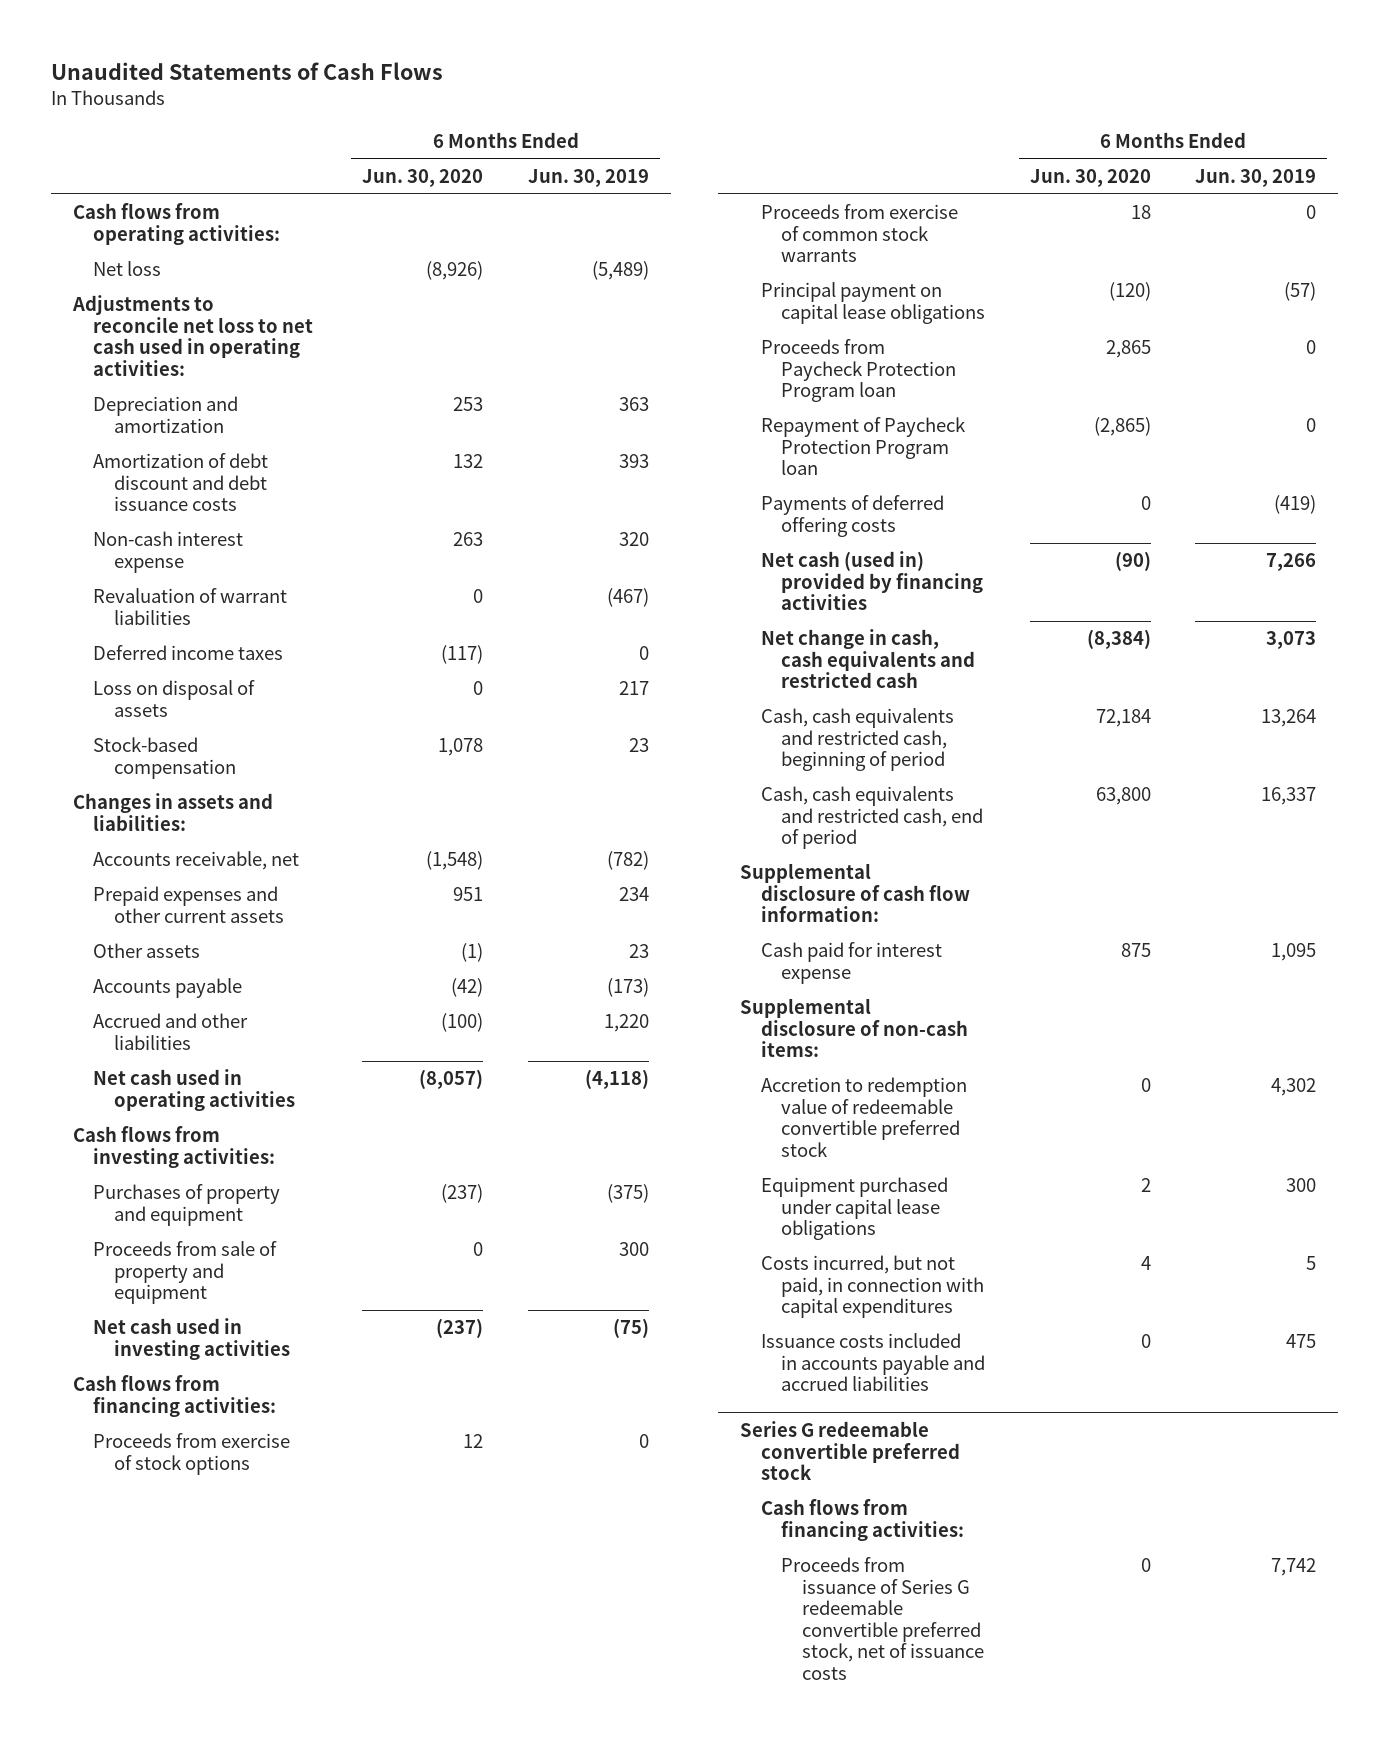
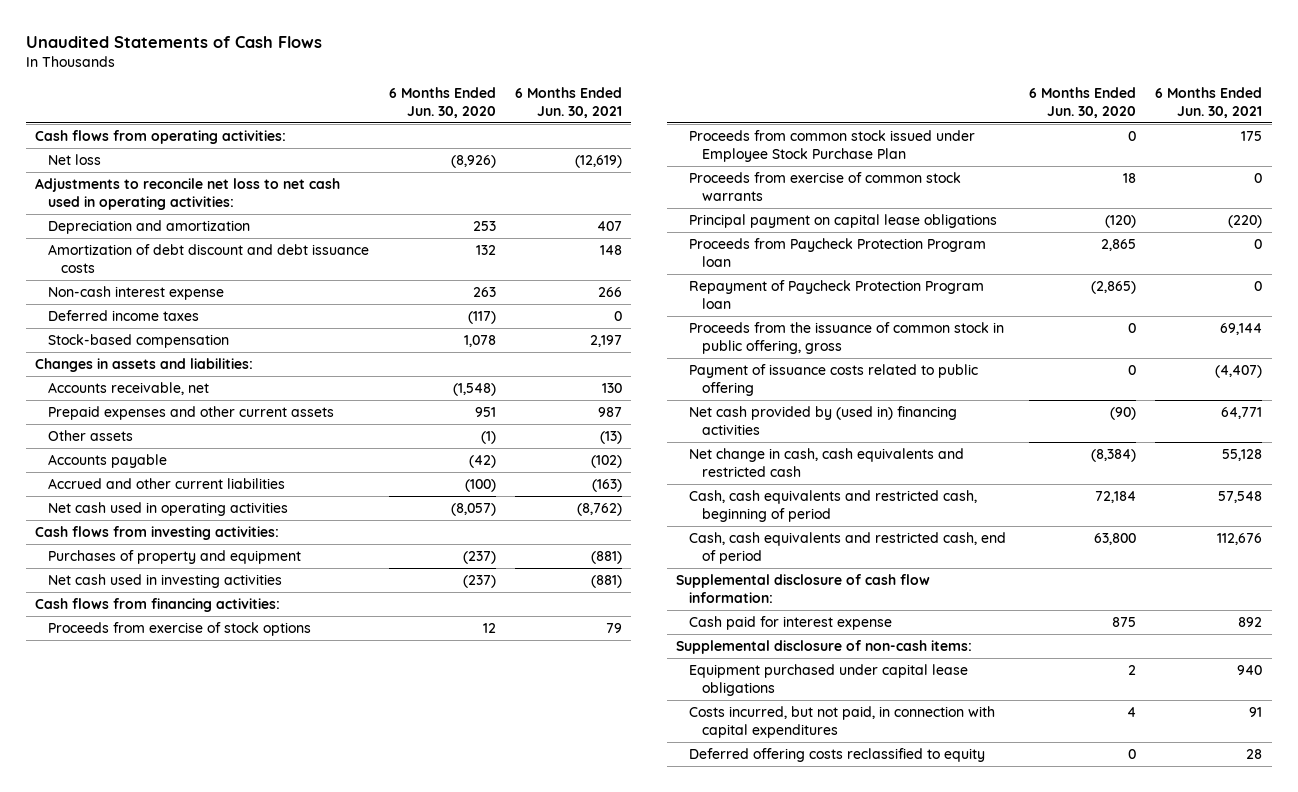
- | 6 Months Ended Jun. 30, 2020 | 6 Months Ended Jun. 30, 2019
+ | 6 Months Ended Jun. 30, 2020 | 6 Months Ended Jun. 30, 2021
- Revaluation of warrant liabilities | 0 | (467)
- Loss on disposal of assets | 0 | 217
- Accrued and other liabilities | (100) | 1,220
+ Accrued and other current liabilities | (100) | (163)
- Proceeds from sale of property and equipment | 0 | 300
+ Proceeds from common stock issued under Employee Stock Purchase Plan | 0 | 175
- Payments of deferred offering costs | 0 | (419)
- Net cash (used in) provided by financing activities | (90) | 7,266
+ Proceeds from the issuance of common stock in public offering, gross | 0 | 69,144
+ Payment of issuance costs related to public offering | 0 | (4,407)
+ Net cash provided by (used in) financing activities | (90) | 64,771
- Accretion to redemption value of redeemable convertible preferred stock | 0 | 4,302
- Issuance costs included in accounts payable and accrued liabilities | 0 | 475
- Series G redeemable convertible preferred stock
- Cash flows from financing activities:
- Proceeds from issuance of Series G redeemable convertible preferred stock, net of issuance costs | 0 | 7,742
+ Deferred offering costs reclassified to equity | 0 | 28

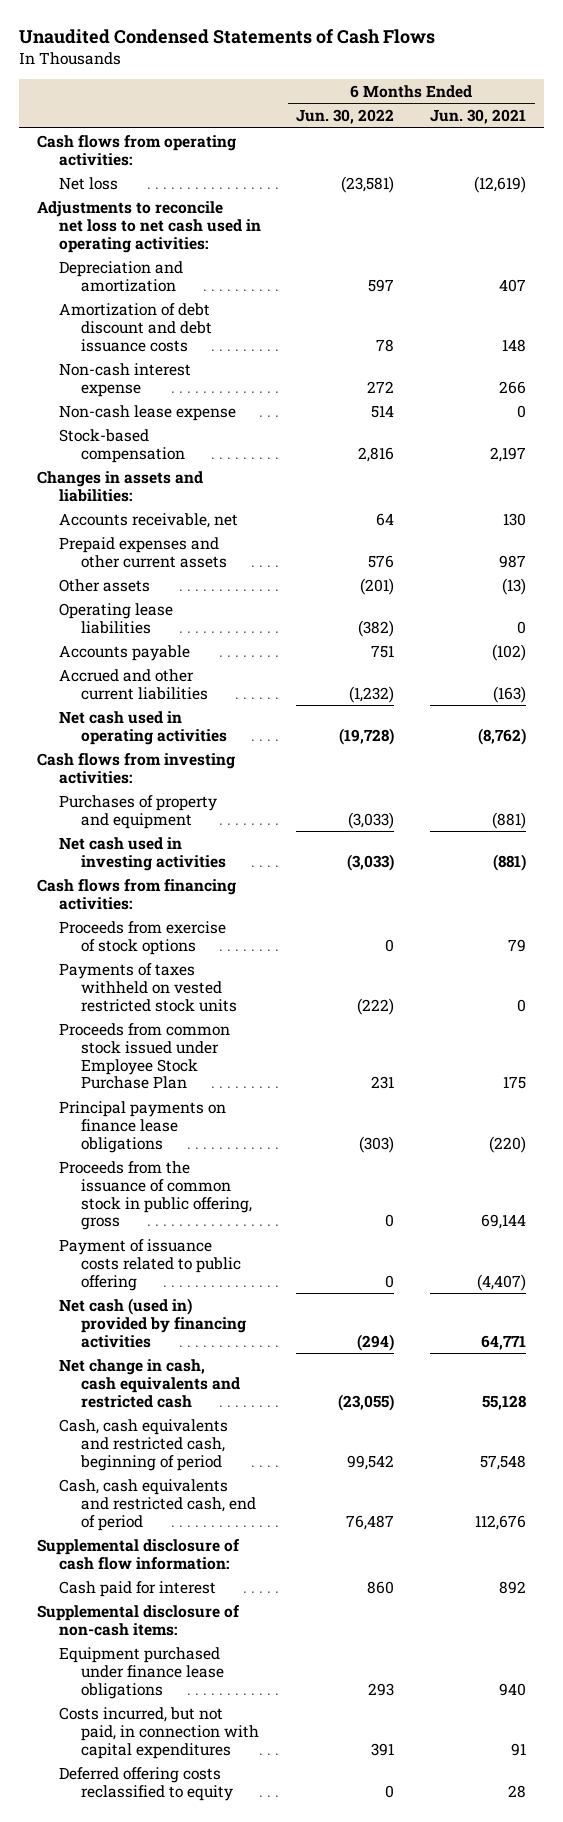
- Unaudited Statements of Cash Flows
+ Unaudited Condensed Statements of Cash Flows
- | 6 Months Ended Jun. 30, 2020 | 6 Months Ended Jun. 30, 2021
+ | 6 Months Ended Jun. 30, 2022 | 6 Months Ended Jun. 30, 2021
- Deferred income taxes | (117) | 0
+ Non-cash lease expense | 514 | 0
+ Operating lease liabilities | (382) | 0
+ Payments of taxes withheld on vested restricted stock units | (222) | 0
- Proceeds from exercise of common stock warrants | 18 | 0
- Principal payment on capital lease obligations | (120) | (220)
- Proceeds from Paycheck Protection Program loan | 2,865 | 0
- Repayment of Paycheck Protection Program loan | (2,865) | 0
+ Principal payments on finance lease obligations | (303) | (220)
- Net cash provided by (used in) financing activities | (90) | 64,771
+ Net cash (used in) provided by financing activities | (294) | 64,771
- Cash paid for interest expense | 875 | 892
+ Cash paid for interest | 860 | 892
- Equipment purchased under capital lease obligations | 2 | 940
+ Equipment purchased under finance lease obligations | 293 | 940

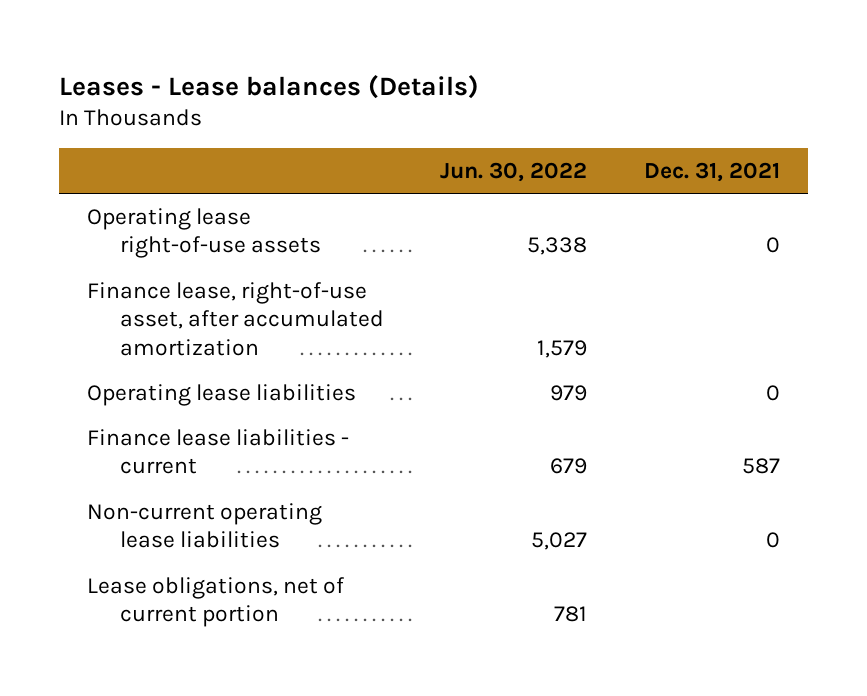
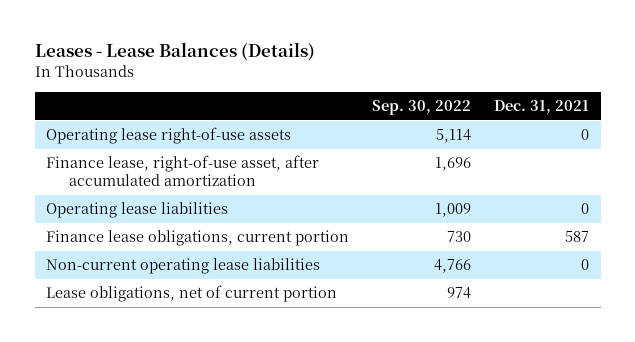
- Leases - Lease balances (Details)
+ Leases - Lease Balances (Details)
- | Jun. 30, 2022 | Dec. 31, 2021
+ | Sep. 30, 2022 | Dec. 31, 2021
- Finance lease liabilities - current | 679 | 587
+ Finance lease obligations, current portion | 730 | 587

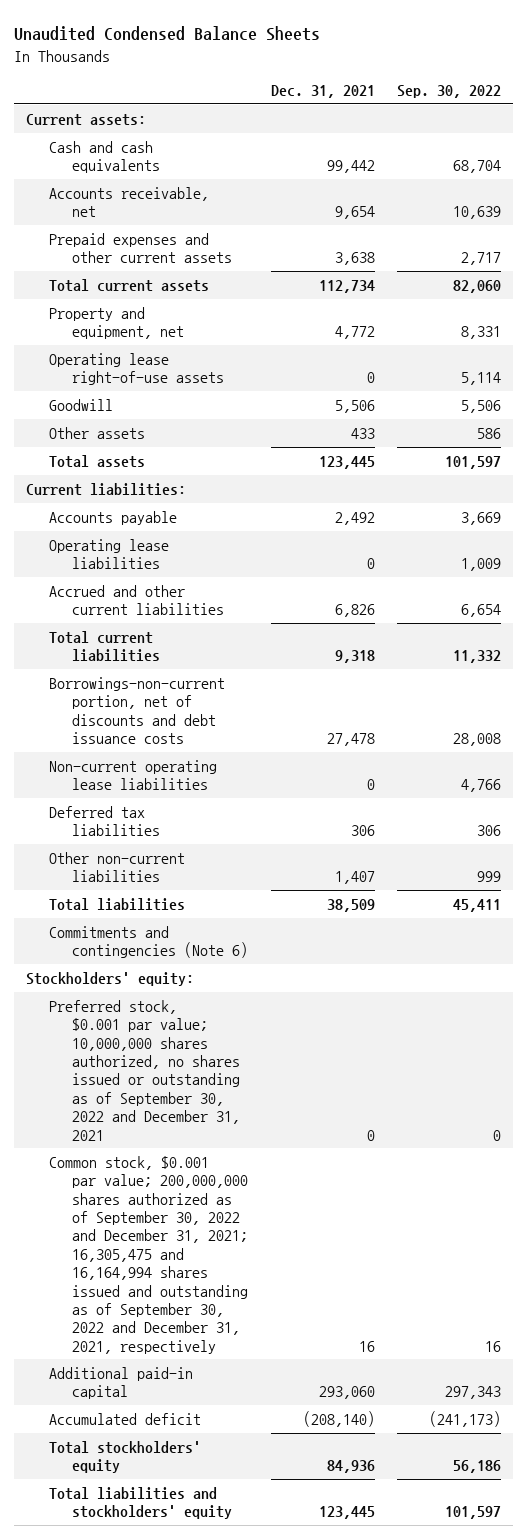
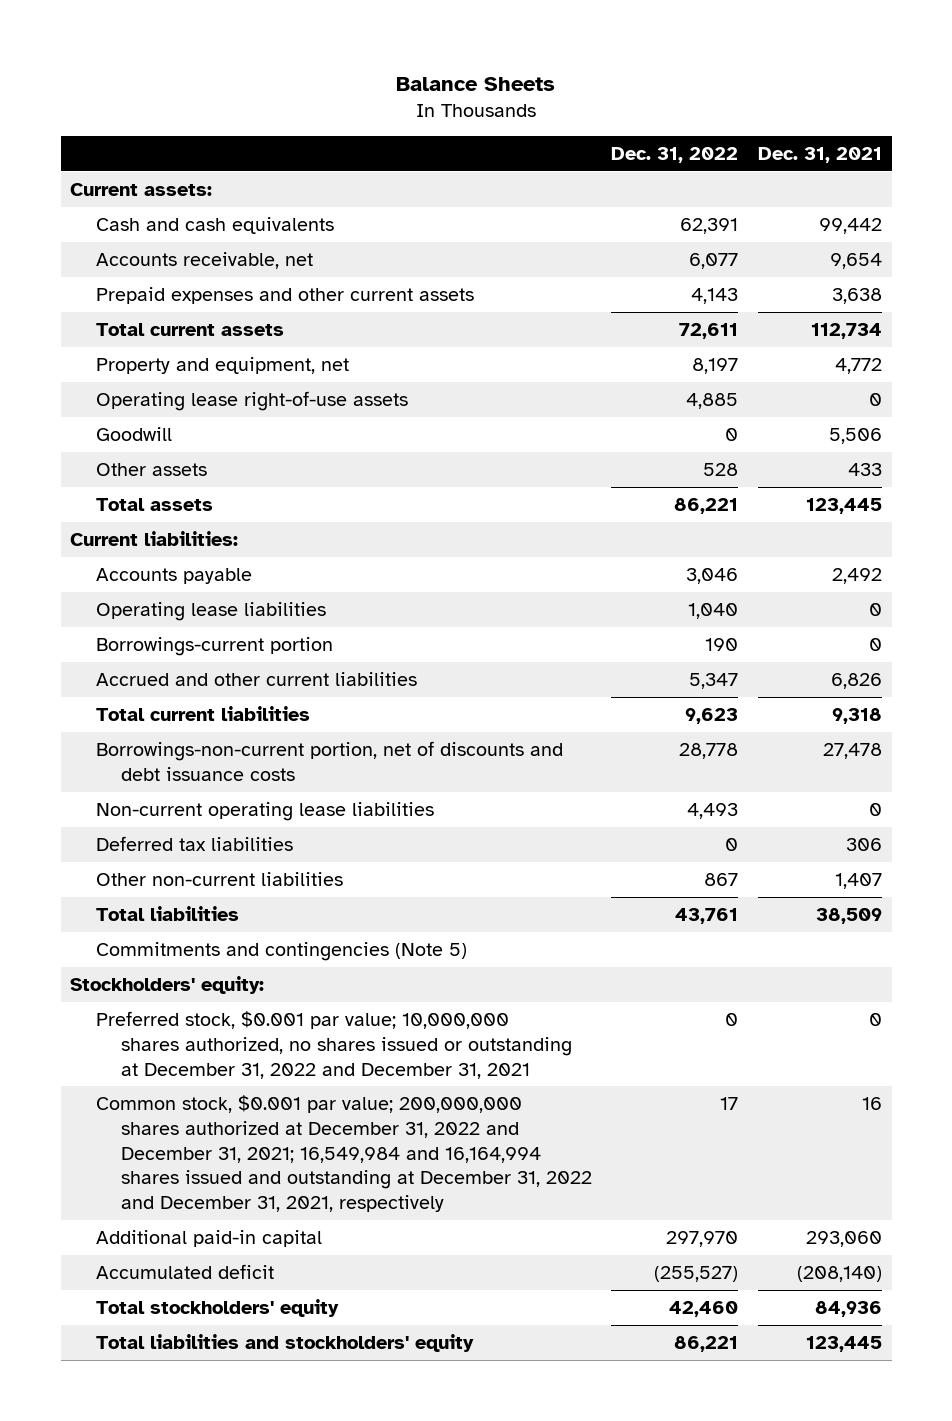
- Unaudited Condensed Balance Sheets
+ Balance Sheets
- | Dec. 31, 2021 | Sep. 30, 2022
+ | Dec. 31, 2022 | Dec. 31, 2021
+ Borrowings-current portion | 190 | 0
- Commitments and contingencies (Note 6)
+ Commitments and contingencies (Note 5)
- Preferred stock, $0.001 par value; 10,000,000 shares authorized, no shares issued or outstanding as of September 30, 2022 and December 31, 2021 | 0 | 0
- Common stock, $0.001 par value; 200,000,000 shares authorized as of September 30, 2022 and December 31, 2021; 16,305,475 and 16,164,994 shares issued and outstanding as of September 30, 2022 and December 31, 2021, respectively | 16 | 16
+ Preferred stock, $0.001 par value; 10,000,000 shares authorized, no shares issued or outstanding at December 31, 2022 and December 31, 2021 | 0 | 0
+ Common stock, $0.001 par value; 200,000,000 shares authorized at December 31, 2022 and December 31, 2021; 16,549,984 and 16,164,994 shares issued and outstanding at December 31, 2022 and December 31, 2021, respectively | 17 | 16

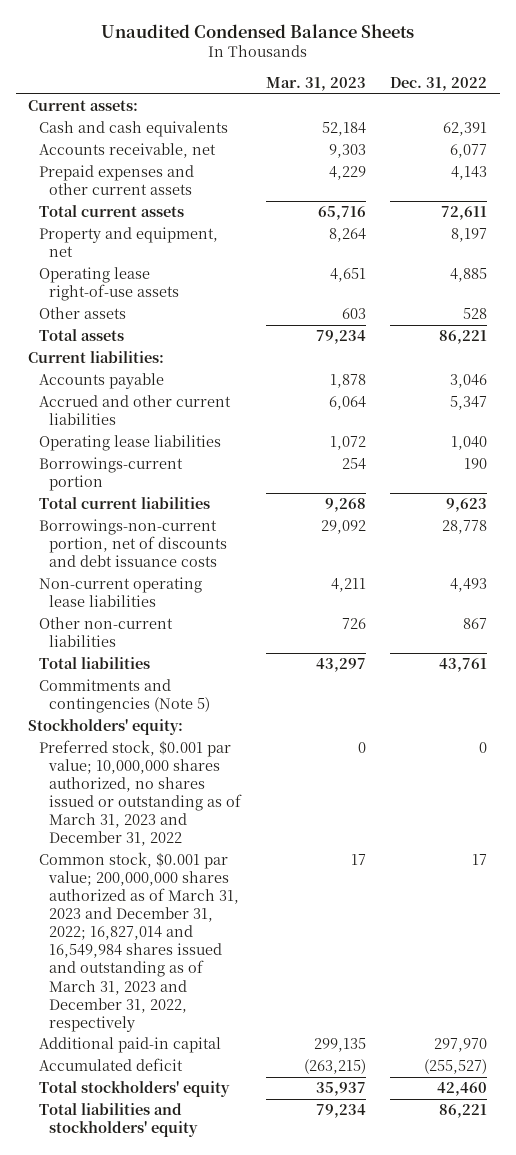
- Balance Sheets
+ Unaudited Condensed Balance Sheets
- | Dec. 31, 2022 | Dec. 31, 2021
+ | Mar. 31, 2023 | Dec. 31, 2022
- Goodwill | 0 | 5,506
moved up: Accrued and other current liabilities | 6,064 | 5,347
- Deferred tax liabilities | 0 | 306
- Preferred stock, $0.001 par value; 10,000,000 shares authorized, no shares issued or outstanding at December 31, 2022 and December 31, 2021 | 0 | 0
- Common stock, $0.001 par value; 200,000,000 shares authorized at December 31, 2022 and December 31, 2021; 16,549,984 and 16,164,994 shares issued and outstanding at December 31, 2022 and December 31, 2021, respectively | 17 | 16
+ Preferred stock, $0.001 par value; 10,000,000 shares authorized, no shares issued or outstanding as of March 31, 2023 and December 31, 2022 | 0 | 0
+ Common stock, $0.001 par value; 200,000,000 shares authorized as of March 31, 2023 and December 31, 2022; 16,827,014 and 16,549,984 shares issued and outstanding as of March 31, 2023 and December 31, 2022, respectively | 17 | 17

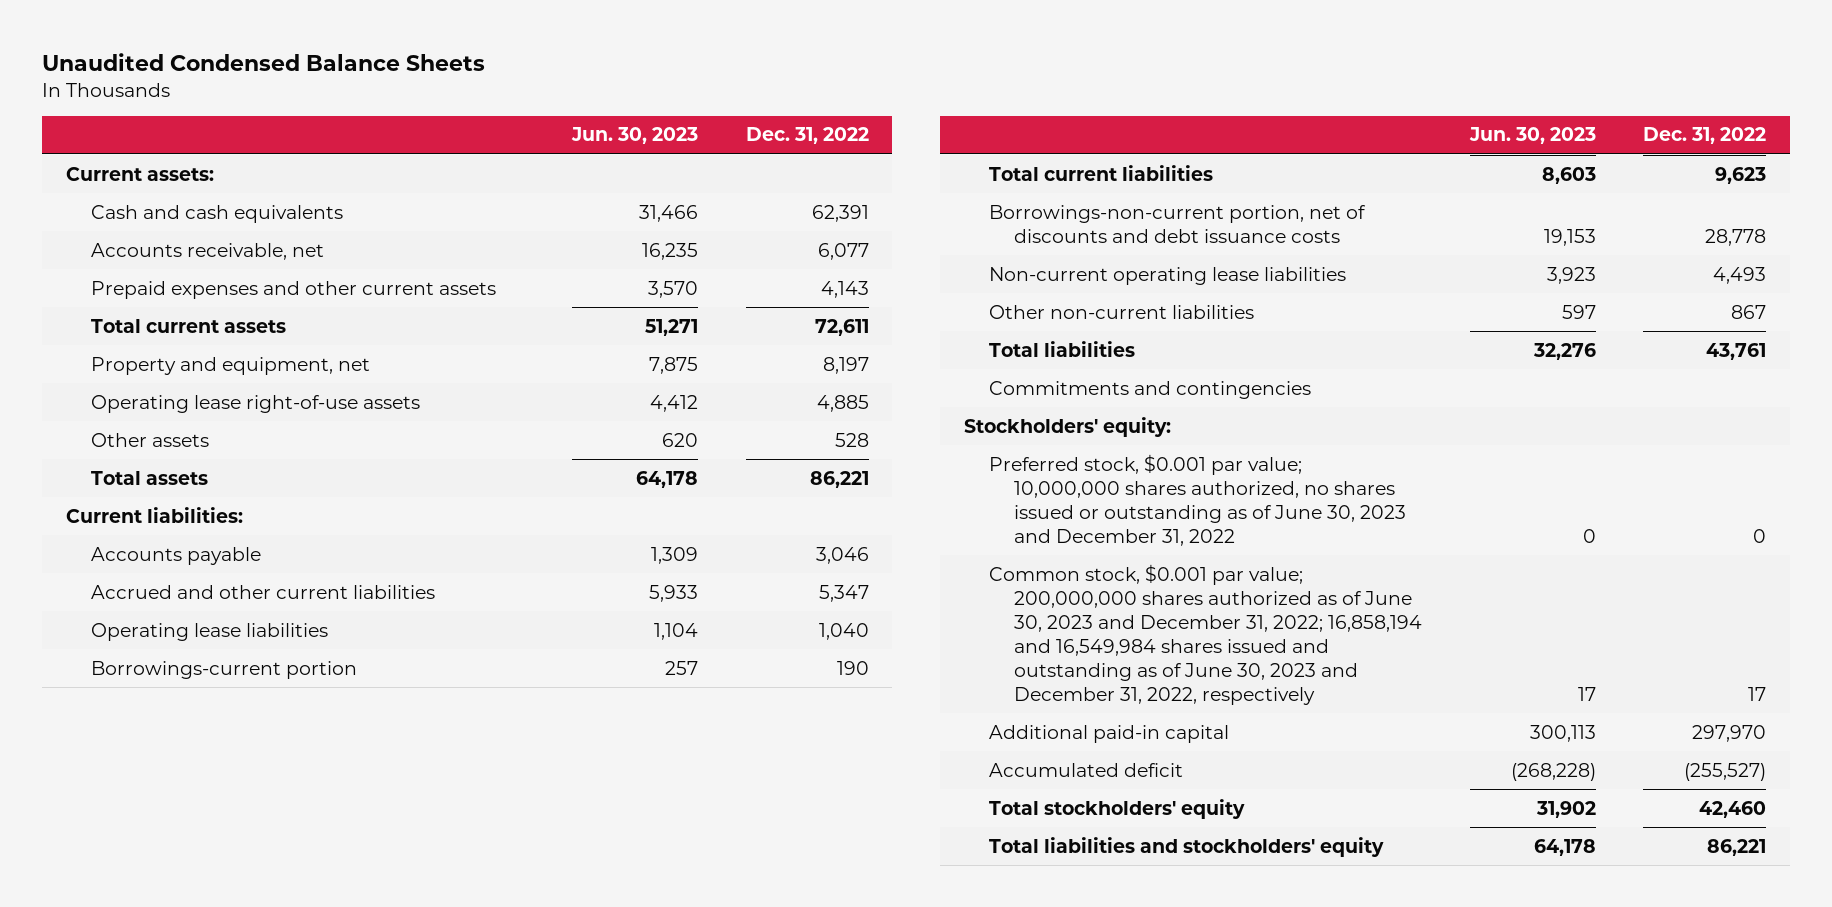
- | Mar. 31, 2023 | Dec. 31, 2022
+ | Jun. 30, 2023 | Dec. 31, 2022
- Commitments and contingencies (Note 5)
+ Commitments and contingencies
- Preferred stock, $0.001 par value; 10,000,000 shares authorized, no shares issued or outstanding as of March 31, 2023 and December 31, 2022 | 0 | 0
- Common stock, $0.001 par value; 200,000,000 shares authorized as of March 31, 2023 and December 31, 2022; 16,827,014 and 16,549,984 shares issued and outstanding as of March 31, 2023 and December 31, 2022, respectively | 17 | 17
+ Preferred stock, $0.001 par value; 10,000,000 shares authorized, no shares issued or outstanding as of June 30, 2023 and December 31, 2022 | 0 | 0
+ Common stock, $0.001 par value; 200,000,000 shares authorized as of June 30, 2023 and December 31, 2022; 16,858,194 and 16,549,984 shares issued and outstanding as of June 30, 2023 and December 31, 2022, respectively | 17 | 17

